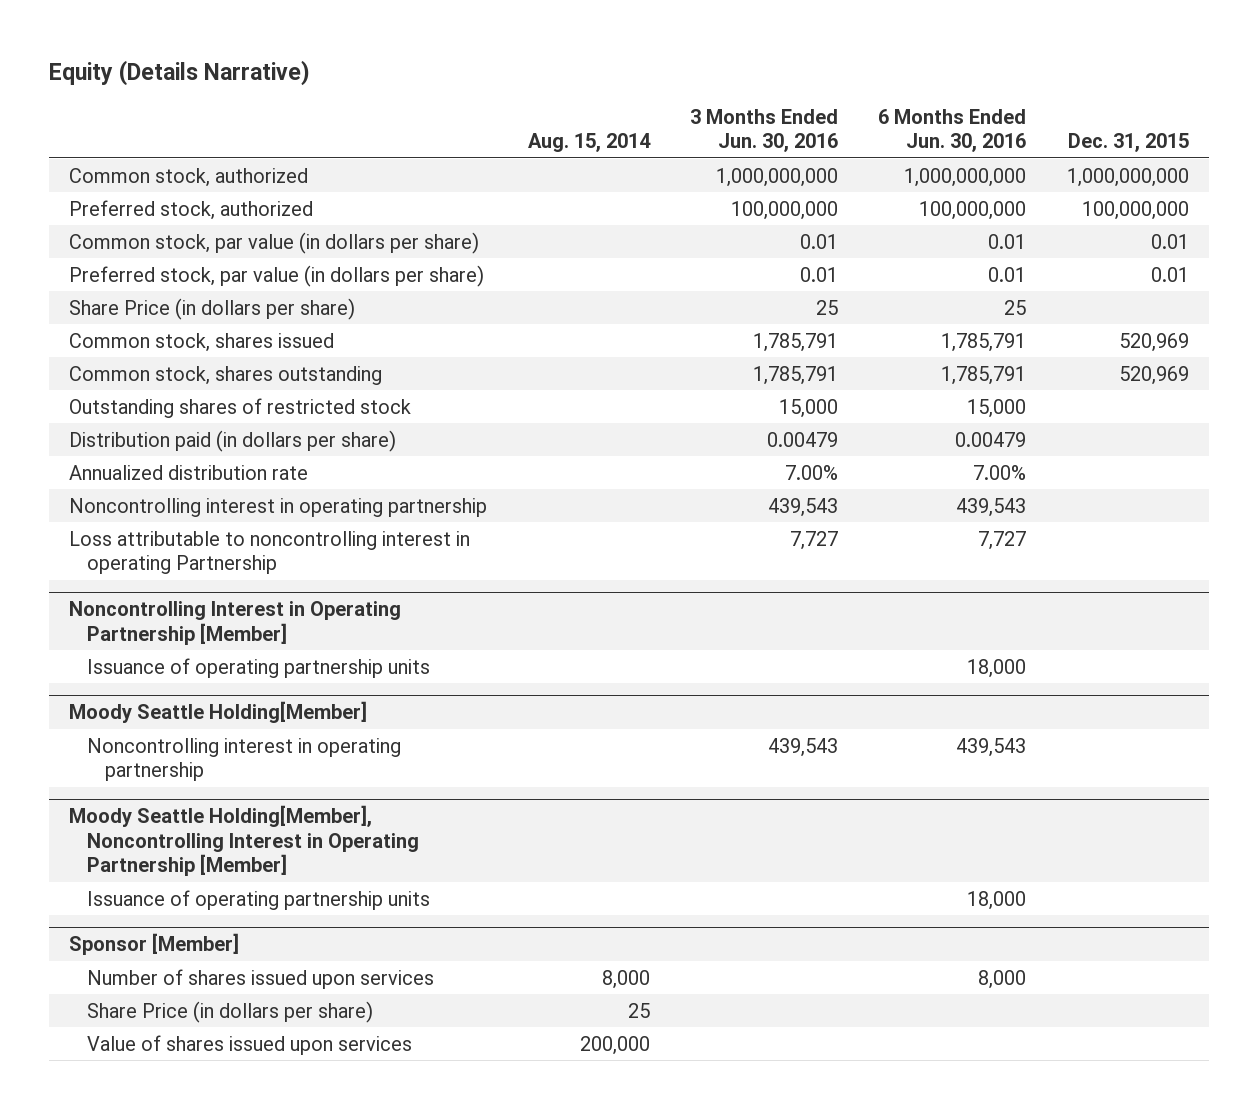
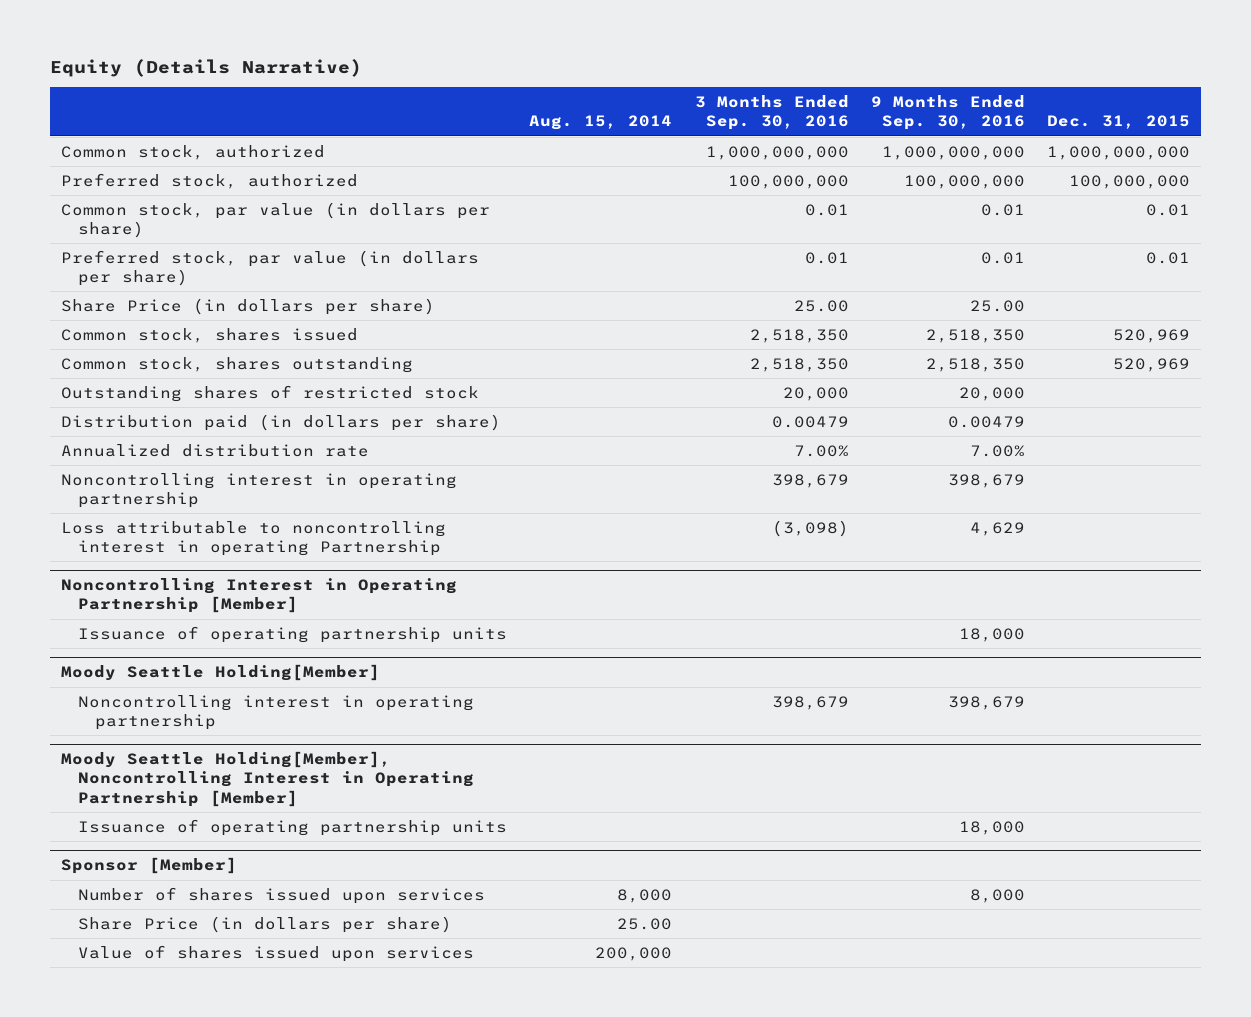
- | Aug. 15, 2014 | 3 Months Ended Jun. 30, 2016 | 6 Months Ended Jun. 30, 2016 | Dec. 31, 2015
+ | Aug. 15, 2014 | 3 Months Ended Sep. 30, 2016 | 9 Months Ended Sep. 30, 2016 | Dec. 31, 2015
@ Sponsor [Member]
- Share Price (in dollars per share) | 25 | | |
+ Share Price (in dollars per share) | 25.00 | | |

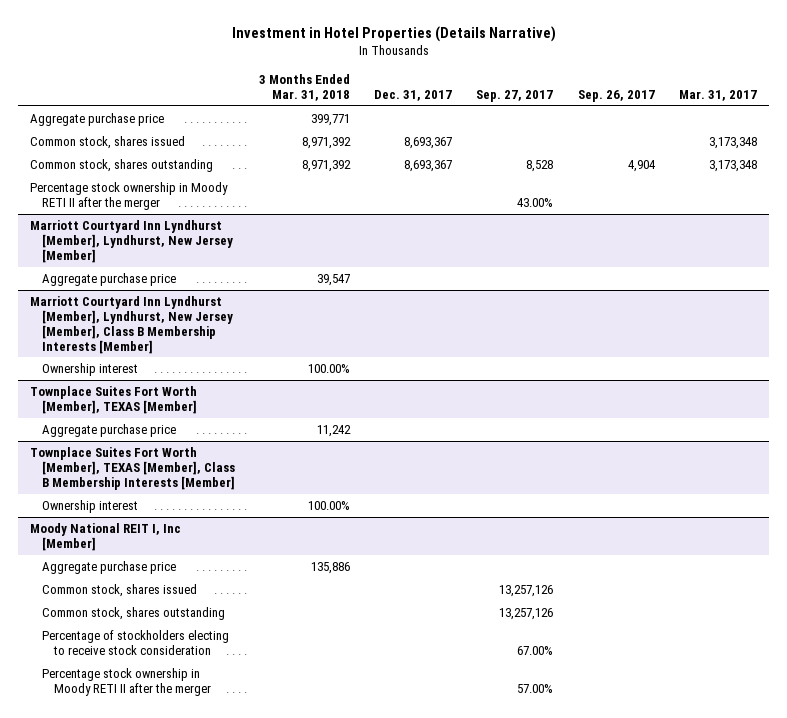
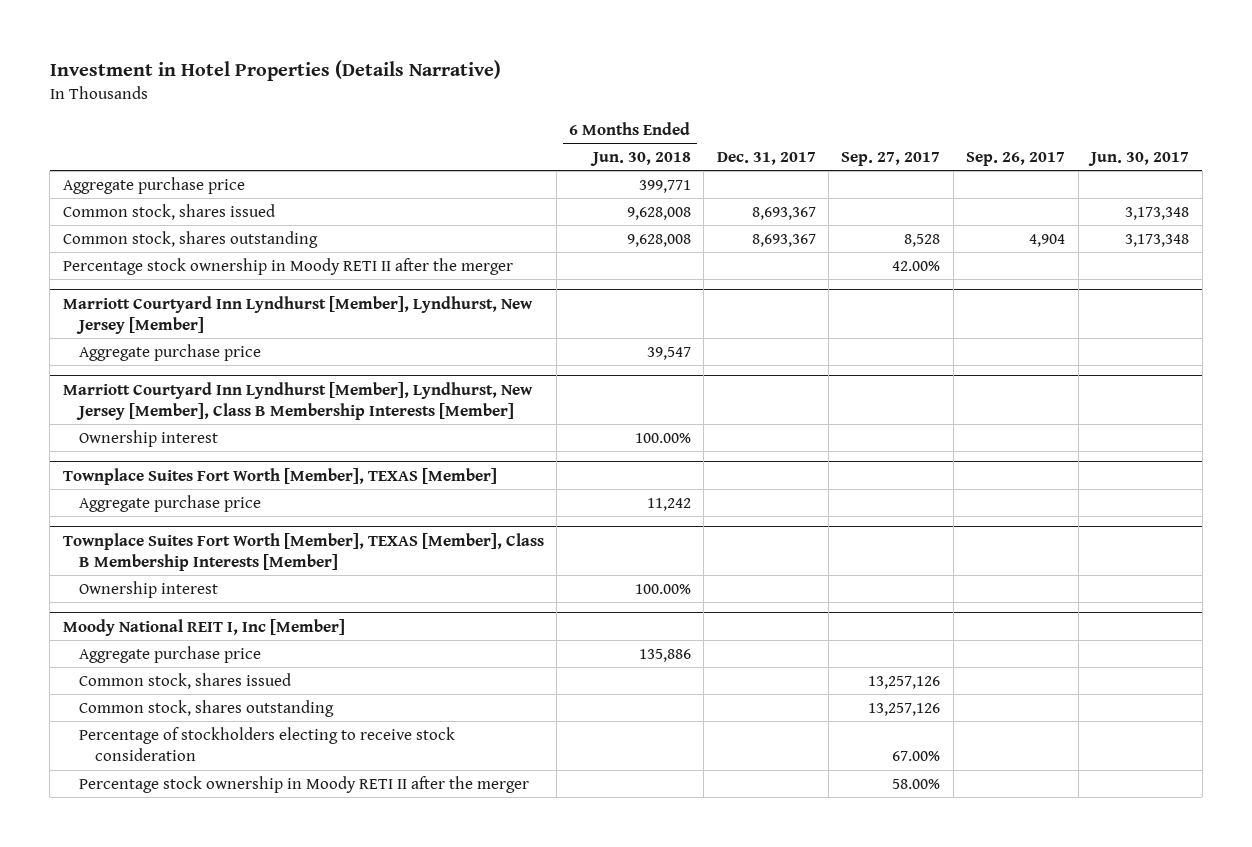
- | 3 Months Ended Mar. 31, 2018 | Dec. 31, 2017 | Sep. 27, 2017 | Sep. 26, 2017 | Mar. 31, 2017
+ | 6 Months Ended Jun. 30, 2018 | Dec. 31, 2017 | Sep. 27, 2017 | Sep. 26, 2017 | Jun. 30, 2017
- Percentage stock ownership in Moody RETI II after the merger | | | 43.00% | |
+ Percentage stock ownership in Moody RETI II after the merger | | | 42.00% | |
@ Moody National REIT I, Inc [Member]
- Percentage stock ownership in Moody RETI II after the merger | | | 57.00% | |
+ Percentage stock ownership in Moody RETI II after the merger | | | 58.00% | |

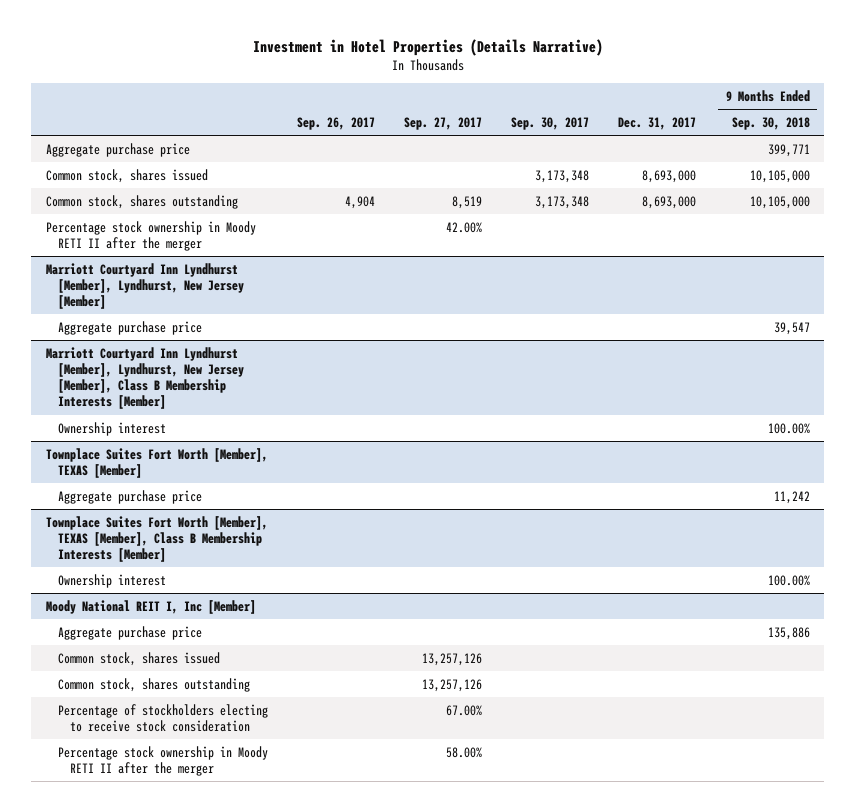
- | 6 Months Ended Jun. 30, 2018 | Dec. 31, 2017 | Sep. 27, 2017 | Sep. 26, 2017 | Jun. 30, 2017
+ | Sep. 26, 2017 | Sep. 27, 2017 | Sep. 30, 2017 | Dec. 31, 2017 | 9 Months Ended Sep. 30, 2018
- Common stock, shares issued | 9,628,008 | 8,693,367 | | | 3,173,348
- Common stock, shares outstanding | 9,628,008 | 8,693,367 | 8,528 | 4,904 | 3,173,348
+ Common stock, shares issued | | | 3,173,348 | 8,693,000 | 10,105,000
+ Common stock, shares outstanding | 4,904 | 8,519 | 3,173,348 | 8,693,000 | 10,105,000

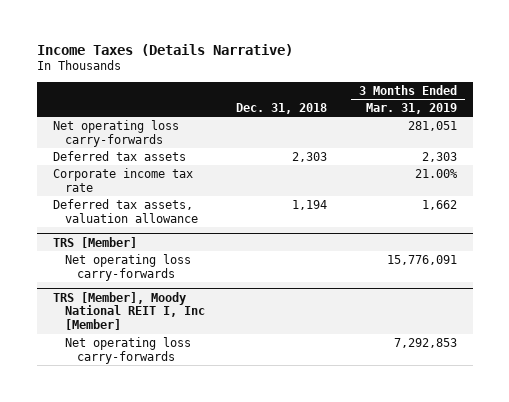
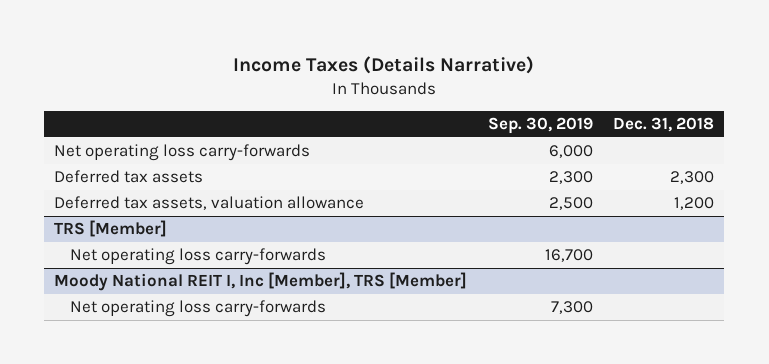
- | Dec. 31, 2018 | 3 Months Ended Mar. 31, 2019
+ | Sep. 30, 2019 | Dec. 31, 2018
- Deferred tax assets | 2,303 | 2,303
- Corporate income tax rate | | 21.00%
- Deferred tax assets, valuation allowance | 1,194 | 1,662
+ Deferred tax assets | 2,300 | 2,300
+ Deferred tax assets, valuation allowance | 2,500 | 1,200
- TRS [Member], Moody National REIT I, Inc [Member]
+ Moody National REIT I, Inc [Member], TRS [Member]

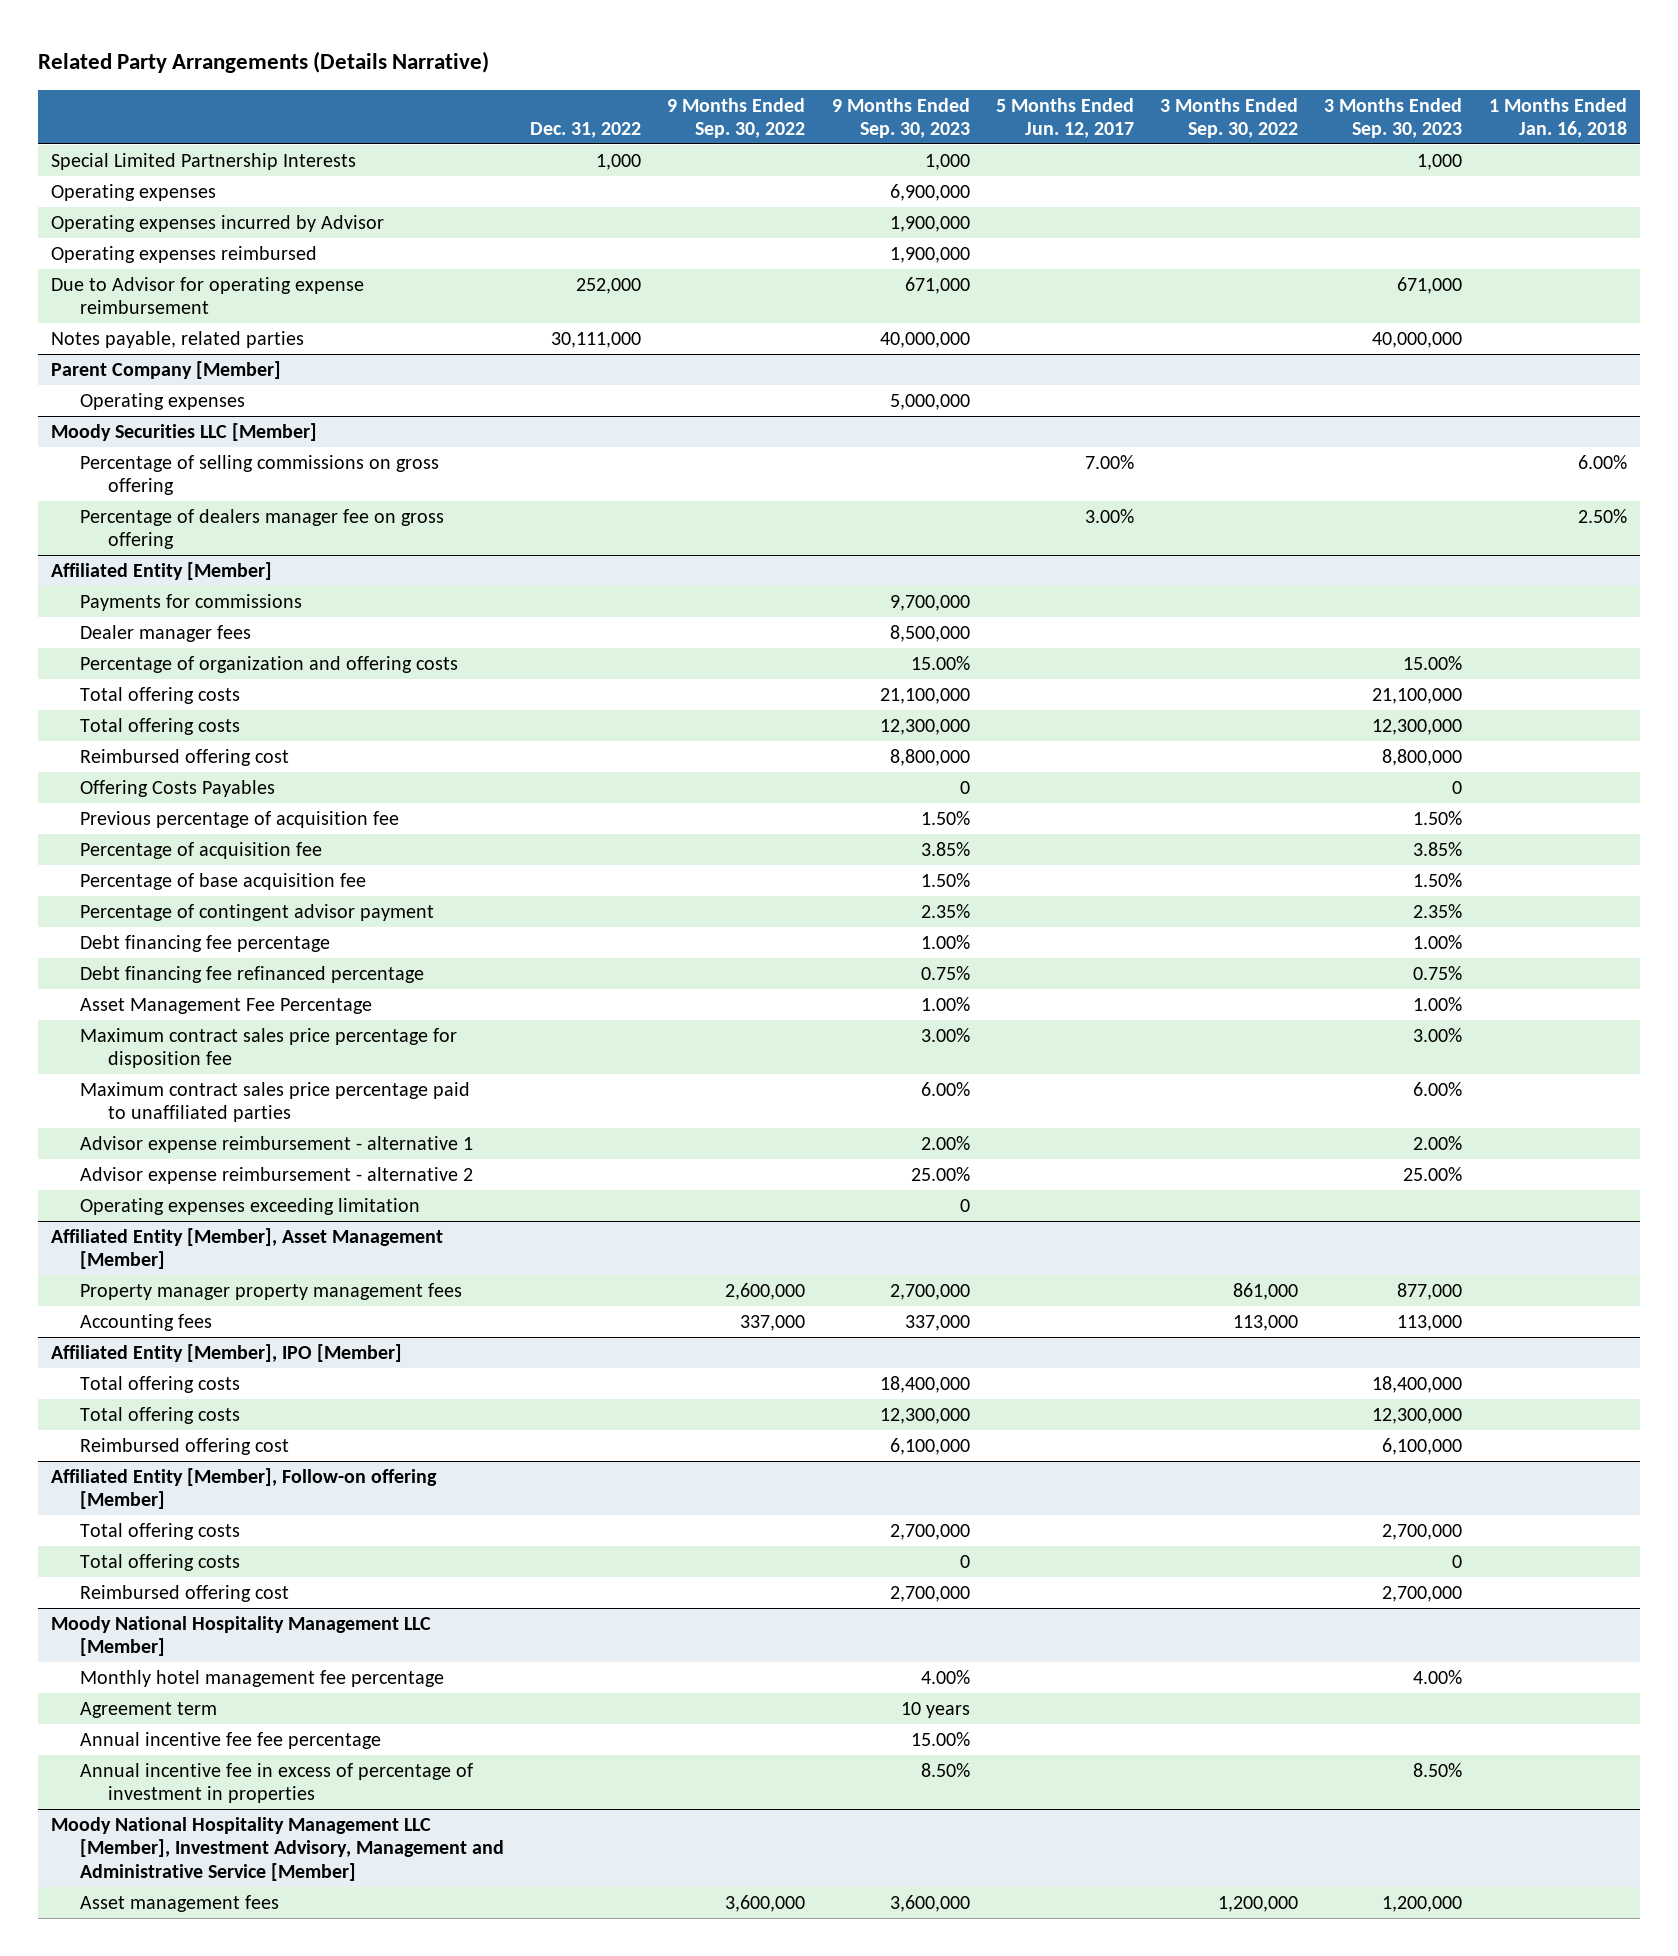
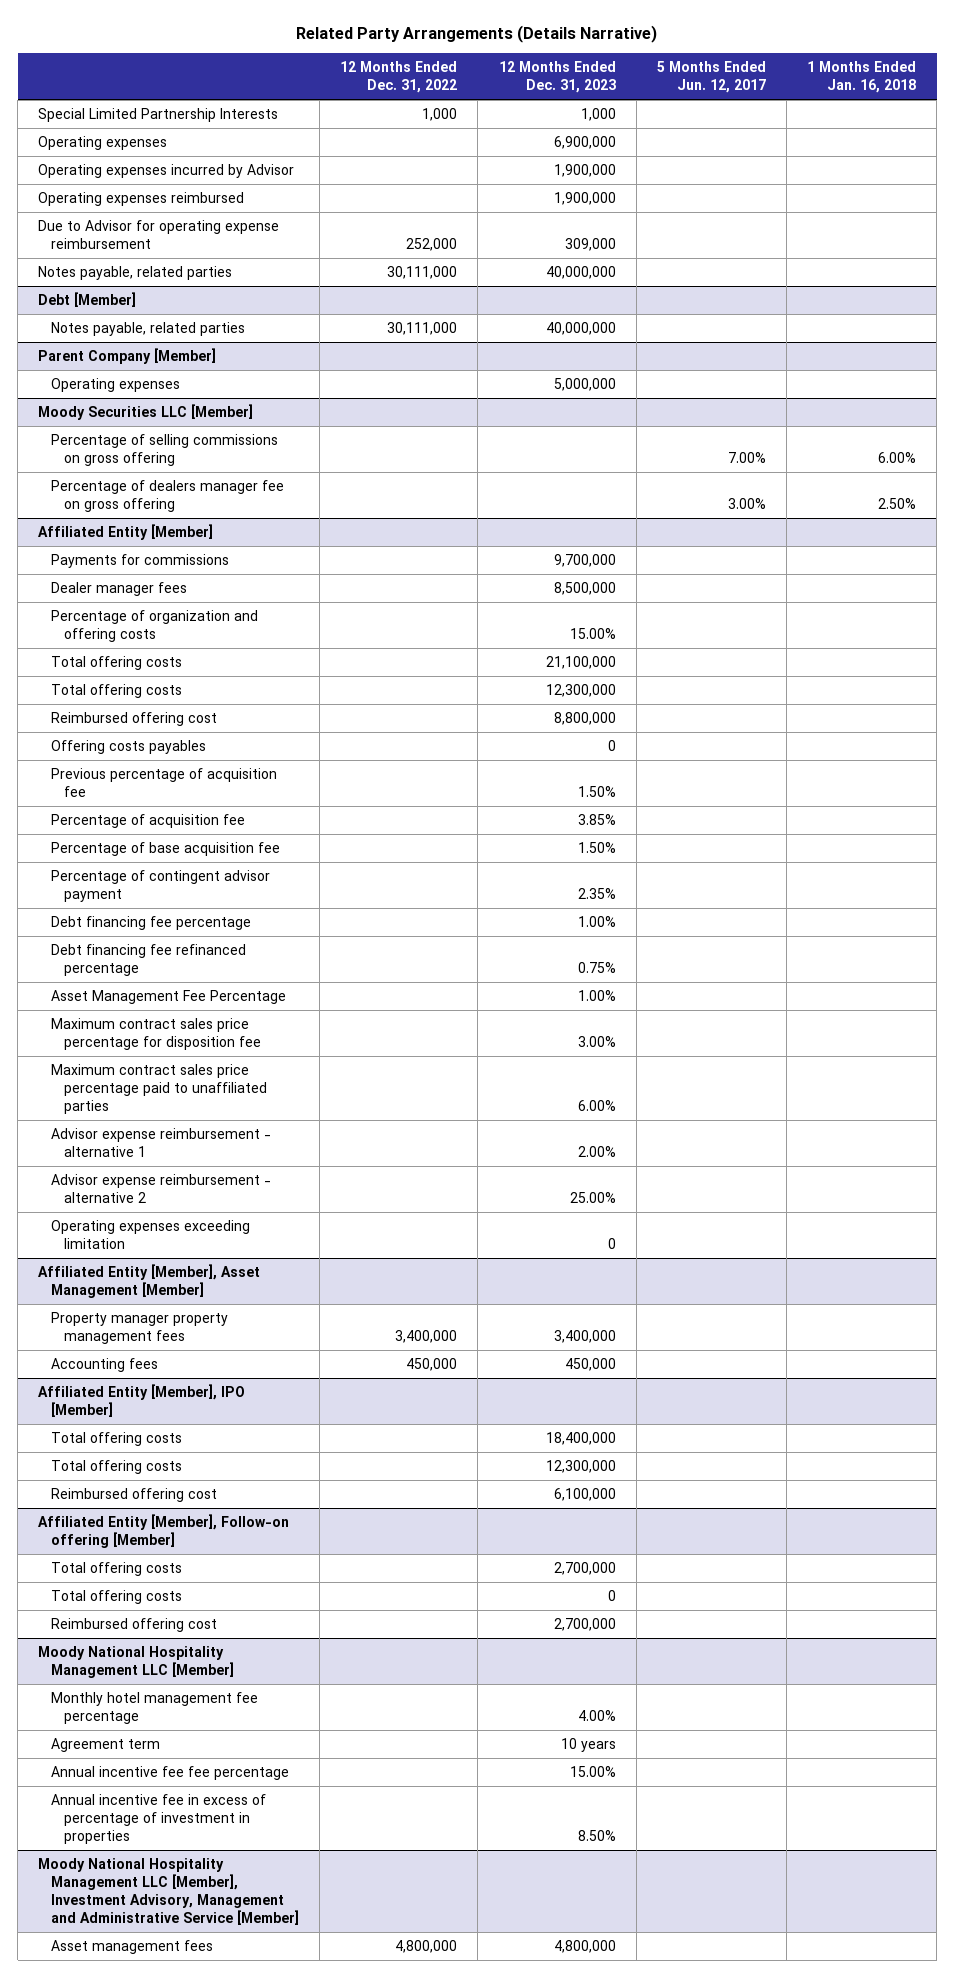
- | Dec. 31, 2022 | 9 Months Ended Sep. 30, 2022 | 9 Months Ended Sep. 30, 2023 | 5 Months Ended Jun. 12, 2017 | 3 Months Ended Sep. 30, 2022 | 3 Months Ended Sep. 30, 2023 | 1 Months Ended Jan. 16, 2018
+ | 12 Months Ended Dec. 31, 2022 | 12 Months Ended Dec. 31, 2023 | 5 Months Ended Jun. 12, 2017 | 1 Months Ended Jan. 16, 2018
+ Debt [Member]
+ Notes payable, related parties | 30,111,000 | 40,000,000 | |
@ Affiliated Entity [Member]
- Offering Costs Payables | | | 0 | | | 0 |
+ Offering costs payables | | 0 | |

